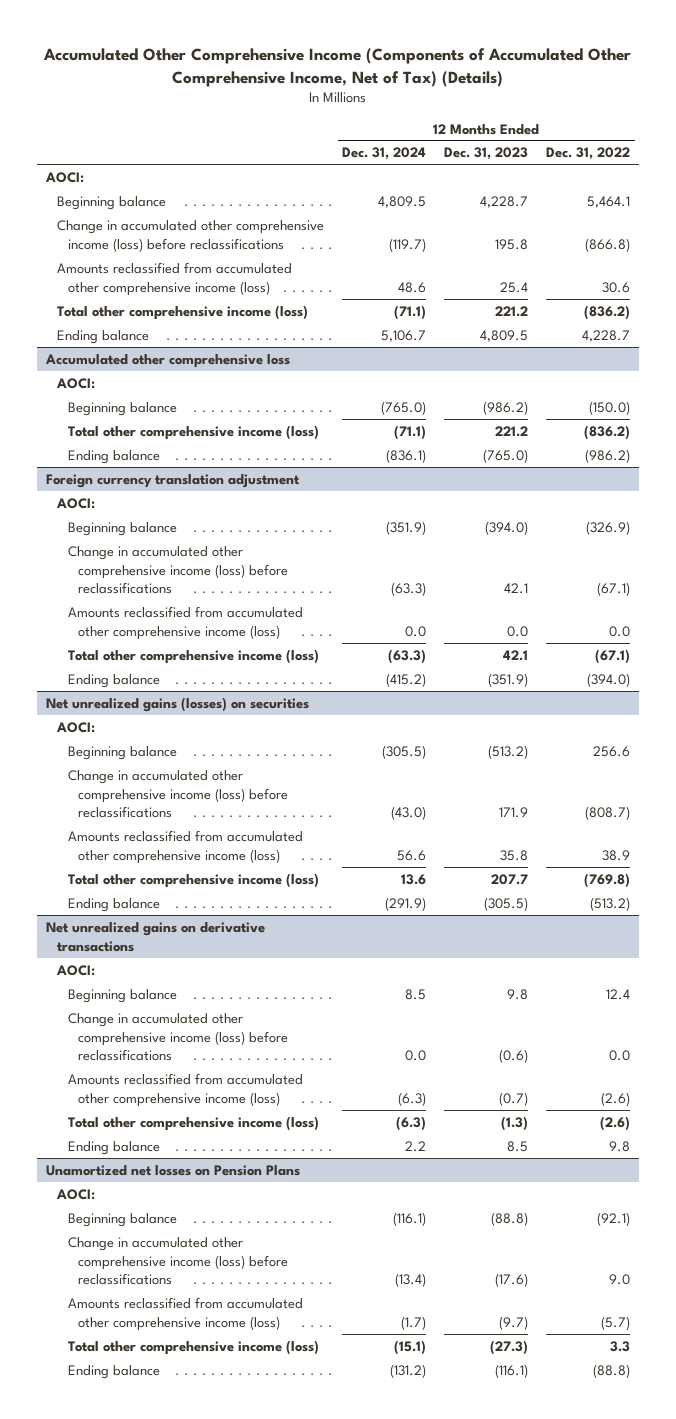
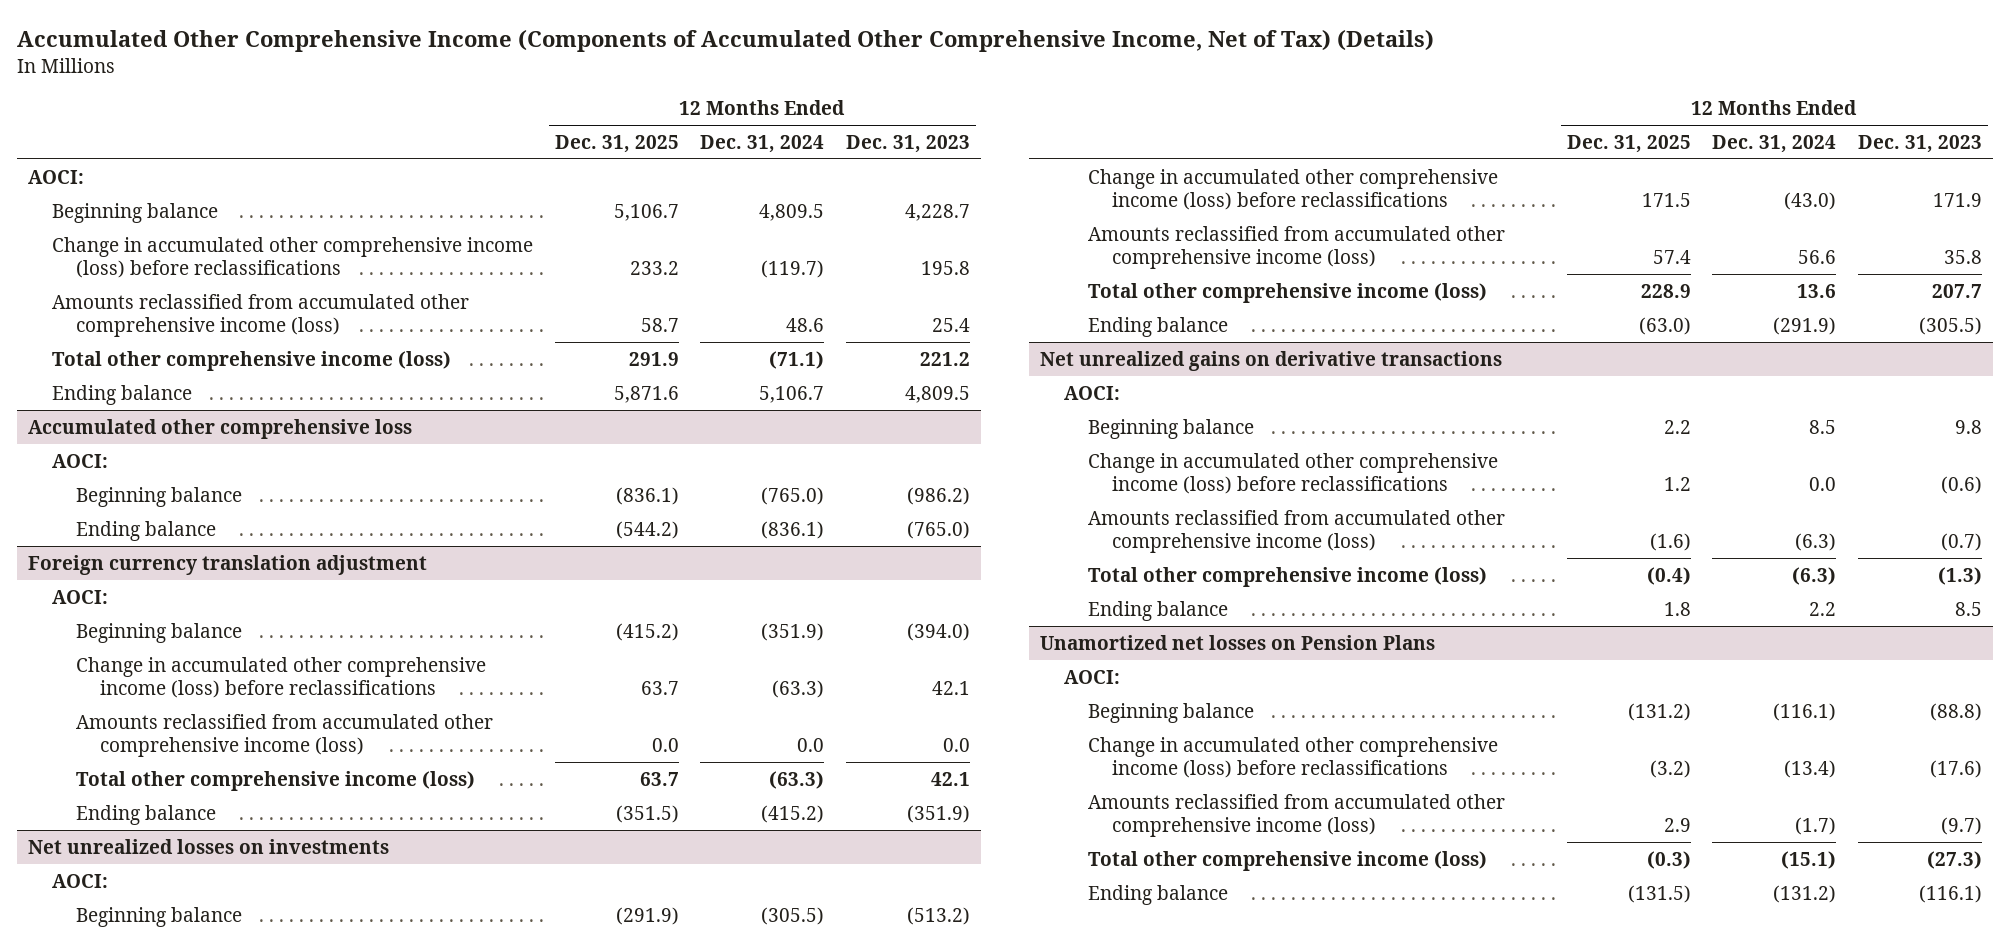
- | 12 Months Ended Dec. 31, 2024 | 12 Months Ended Dec. 31, 2023 | 12 Months Ended Dec. 31, 2022
+ | 12 Months Ended Dec. 31, 2025 | 12 Months Ended Dec. 31, 2024 | 12 Months Ended Dec. 31, 2023
@ Accumulated other comprehensive loss
- Total other comprehensive income (loss) | (71.1) | 221.2 | (836.2)
- Net unrealized gains (losses) on securities
+ Net unrealized losses on investments

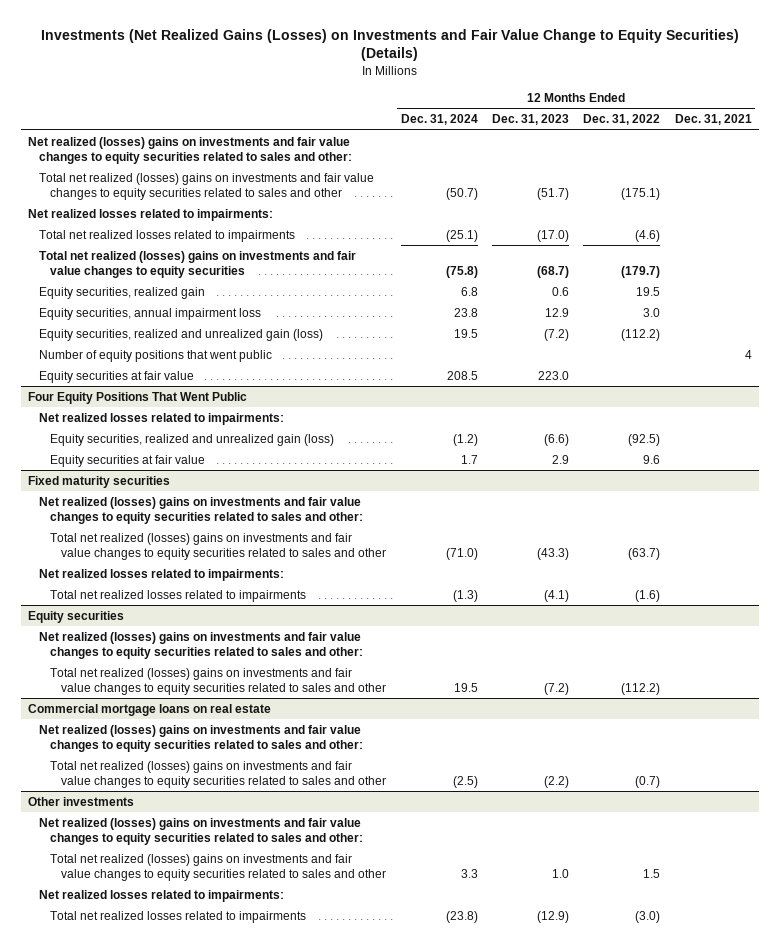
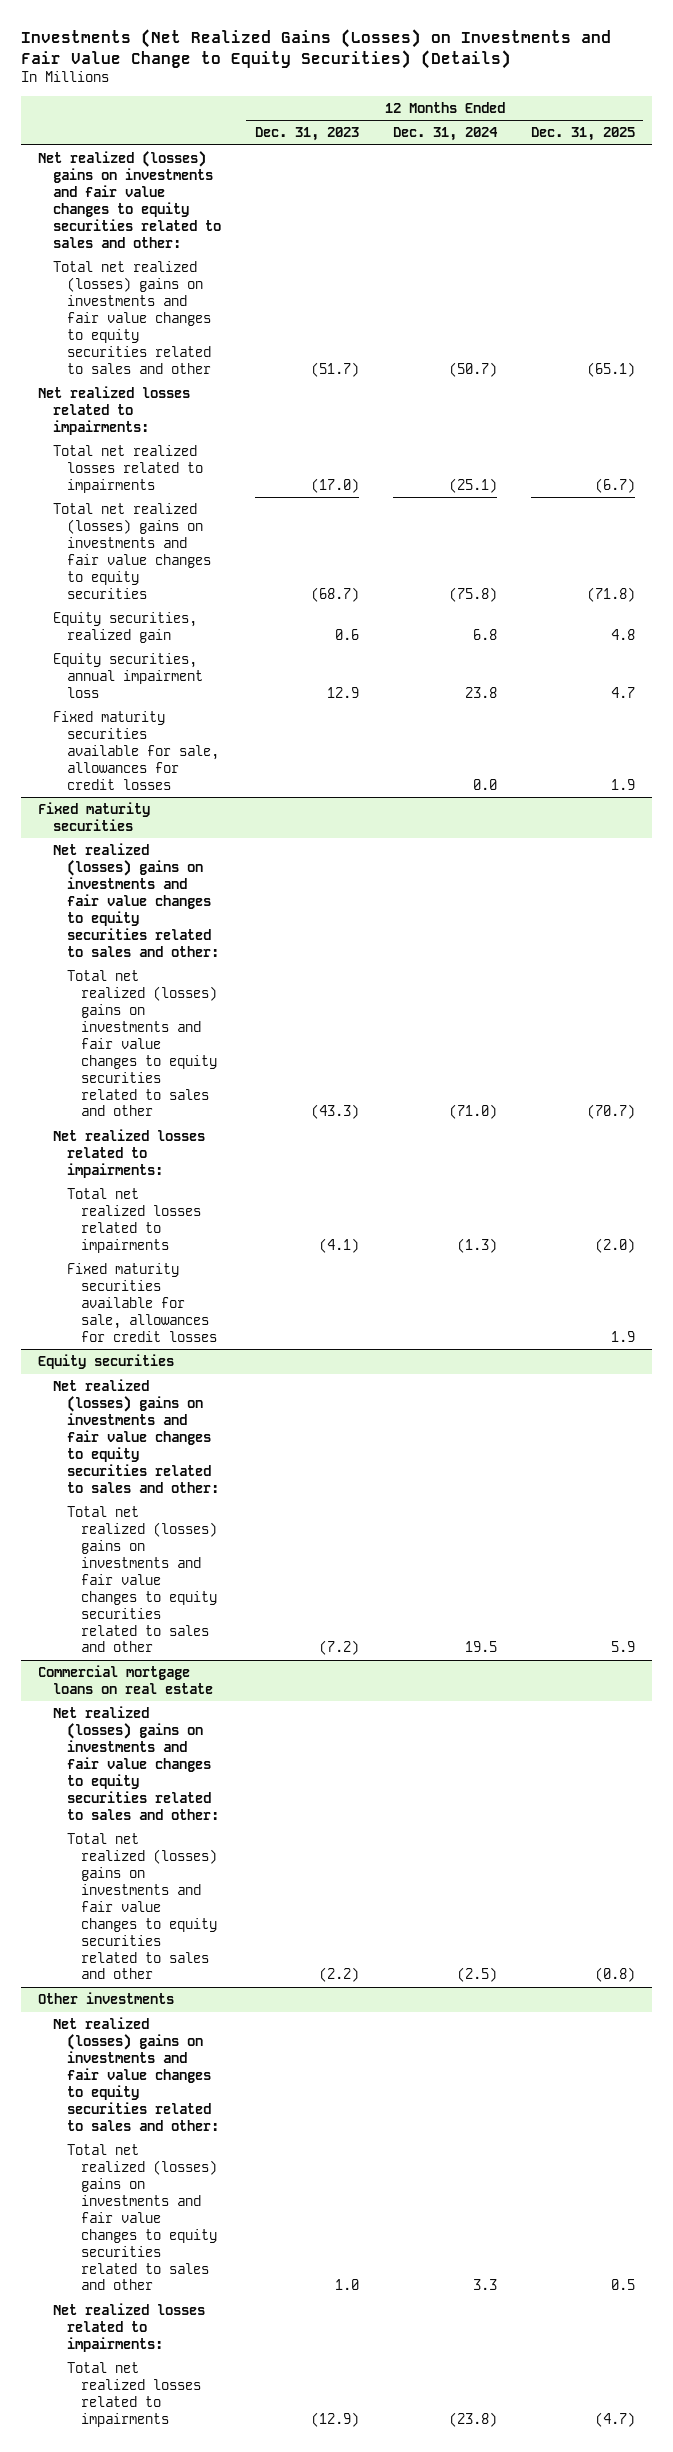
- | 12 Months Ended Dec. 31, 2024 | 12 Months Ended Dec. 31, 2023 | 12 Months Ended Dec. 31, 2022 | 12 Months Ended Dec. 31, 2021
+ | 12 Months Ended Dec. 31, 2023 | 12 Months Ended Dec. 31, 2024 | 12 Months Ended Dec. 31, 2025
- Equity securities, realized and unrealized gain (loss) | 19.5 | (7.2) | (112.2) |
- Number of equity positions that went public | | | | 4
- Equity securities at fair value | 208.5 | 223.0 | |
- Four Equity Positions That Went Public
- Net realized losses related to impairments:
- Equity securities, realized and unrealized gain (loss) | (1.2) | (6.6) | (92.5) |
- Equity securities at fair value | 1.7 | 2.9 | 9.6 |
+ Fixed maturity securities available for sale, allowances for credit losses | | 0.0 | 1.9
@ Fixed maturity securities
+ Fixed maturity securities available for sale, allowances for credit losses | | | 1.9

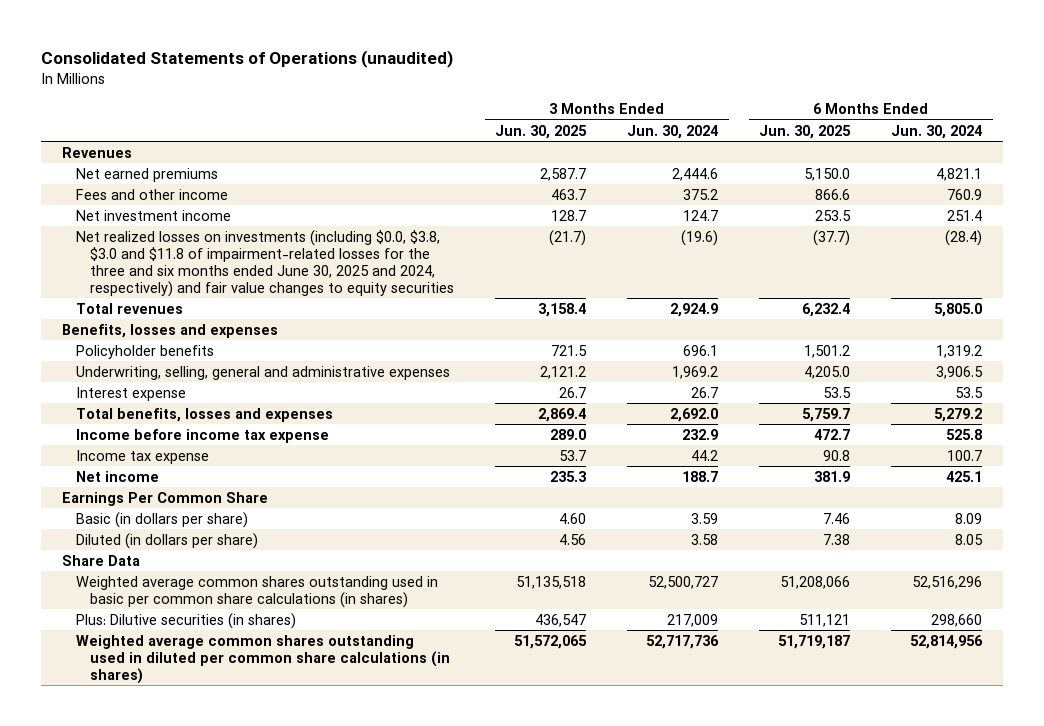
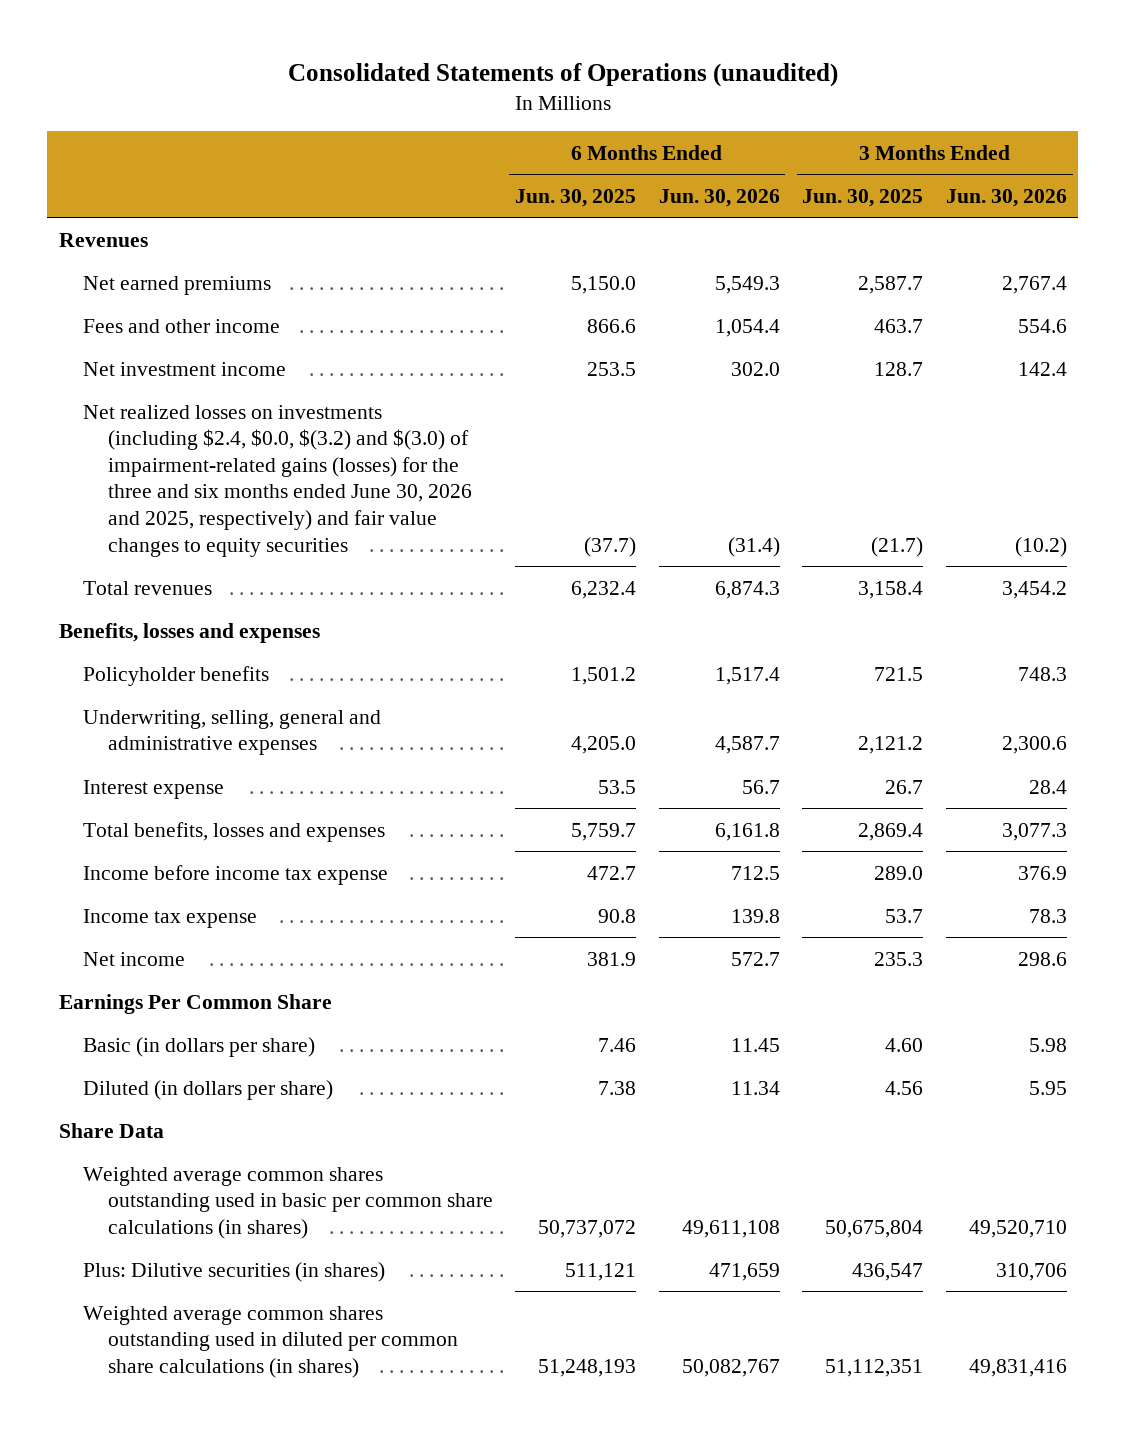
- | 3 Months Ended Jun. 30, 2025 | 3 Months Ended Jun. 30, 2024 | 6 Months Ended Jun. 30, 2025 | 6 Months Ended Jun. 30, 2024
+ | 6 Months Ended Jun. 30, 2025 | 6 Months Ended Jun. 30, 2026 | 3 Months Ended Jun. 30, 2025 | 3 Months Ended Jun. 30, 2026
- Net realized losses on investments (including $0.0, $3.8, $3.0 and $11.8 of impairment-related losses for the three and six months ended June 30, 2025 and 2024, respectively) and fair value changes to equity securities | (21.7) | (19.6) | (37.7) | (28.4)
+ Net realized losses on investments (including $2.4, $0.0, $(3.2) and $(3.0) of impairment-related gains (losses) for the three and six months ended June 30, 2026 and 2025, respectively) and fair value changes to equity securities | (37.7) | (31.4) | (21.7) | (10.2)
- Weighted average common shares outstanding used in basic per common share calculations (in shares) | 51,135,518 | 52,500,727 | 51,208,066 | 52,516,296
+ Weighted average common shares outstanding used in basic per common share calculations (in shares) | 50,737,072 | 49,611,108 | 50,675,804 | 49,520,710
- Weighted average common shares outstanding used in diluted per common share calculations (in shares) | 51,572,065 | 52,717,736 | 51,719,187 | 52,814,956
+ Weighted average common shares outstanding used in diluted per common share calculations (in shares) | 51,248,193 | 50,082,767 | 51,112,351 | 49,831,416

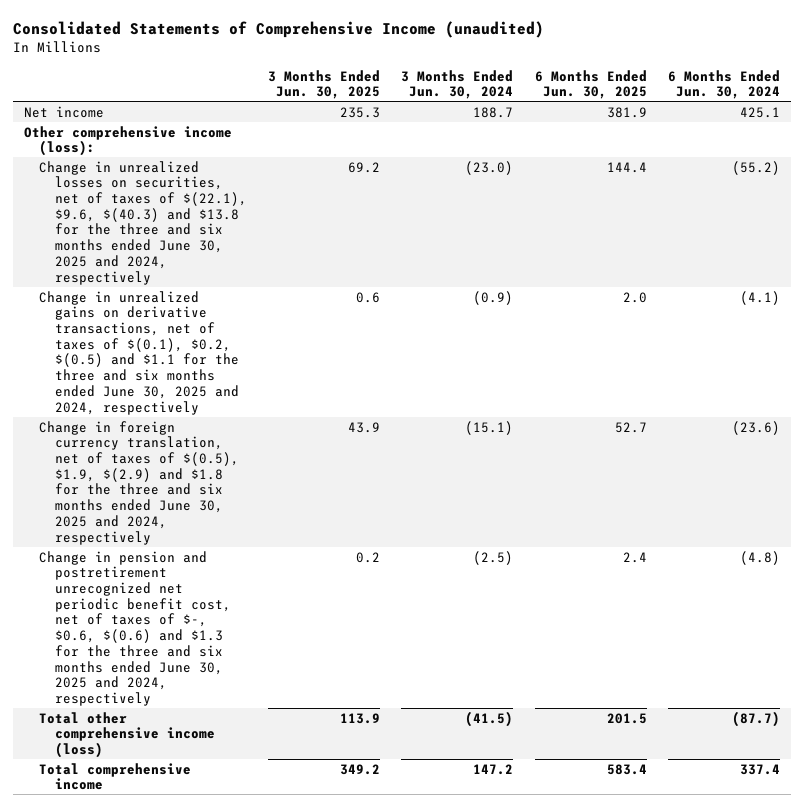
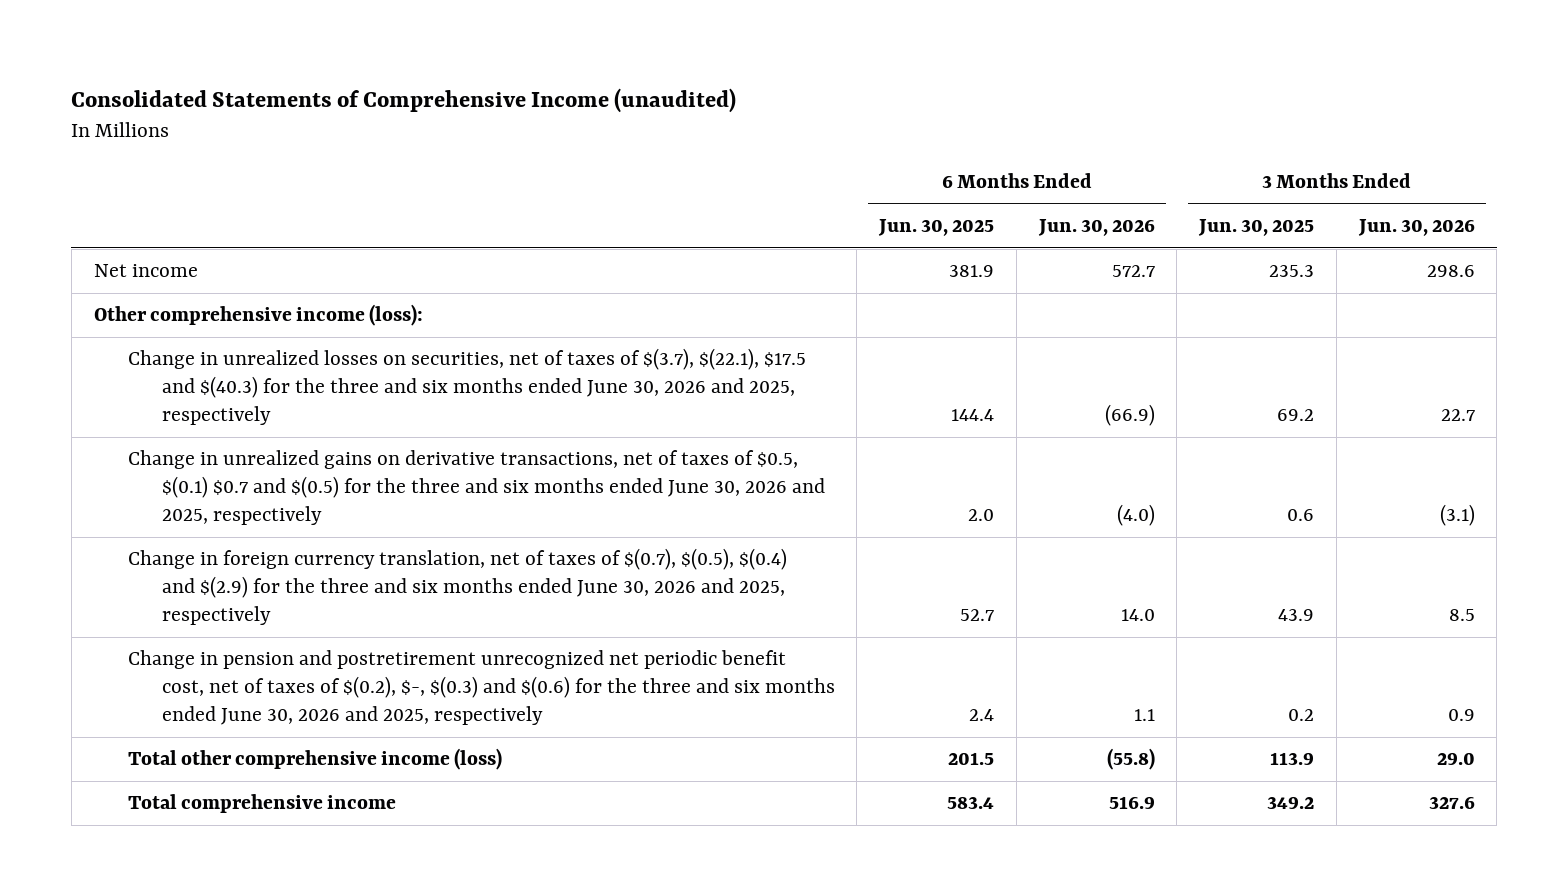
- | 3 Months Ended Jun. 30, 2025 | 3 Months Ended Jun. 30, 2024 | 6 Months Ended Jun. 30, 2025 | 6 Months Ended Jun. 30, 2024
+ | 6 Months Ended Jun. 30, 2025 | 6 Months Ended Jun. 30, 2026 | 3 Months Ended Jun. 30, 2025 | 3 Months Ended Jun. 30, 2026
- Change in unrealized losses on securities, net of taxes of $(22.1), $9.6, $(40.3) and $13.8 for the three and six months ended June 30, 2025 and 2024, respectively | 69.2 | (23.0) | 144.4 | (55.2)
- Change in unrealized gains on derivative transactions, net of taxes of $(0.1), $0.2, $(0.5) and $1.1 for the three and six months ended June 30, 2025 and 2024, respectively | 0.6 | (0.9) | 2.0 | (4.1)
- Change in foreign currency translation, net of taxes of $(0.5), $1.9, $(2.9) and $1.8 for the three and six months ended June 30, 2025 and 2024, respectively | 43.9 | (15.1) | 52.7 | (23.6)
- Change in pension and postretirement unrecognized net periodic benefit cost, net of taxes of $-, $0.6, $(0.6) and $1.3 for the three and six months ended June 30, 2025 and 2024, respectively | 0.2 | (2.5) | 2.4 | (4.8)
+ Change in unrealized losses on securities, net of taxes of $(3.7), $(22.1), $17.5 and $(40.3) for the three and six months ended June 30, 2026 and 2025, respectively | 144.4 | (66.9) | 69.2 | 22.7
+ Change in unrealized gains on derivative transactions, net of taxes of $0.5, $(0.1) $0.7 and $(0.5) for the three and six months ended June 30, 2026 and 2025, respectively | 2.0 | (4.0) | 0.6 | (3.1)
+ Change in foreign currency translation, net of taxes of $(0.7), $(0.5), $(0.4) and $(2.9) for the three and six months ended June 30, 2026 and 2025, respectively | 52.7 | 14.0 | 43.9 | 8.5
+ Change in pension and postretirement unrecognized net periodic benefit cost, net of taxes of $(0.2), $-, $(0.3) and $(0.6) for the three and six months ended June 30, 2026 and 2025, respectively | 2.4 | 1.1 | 0.2 | 0.9

